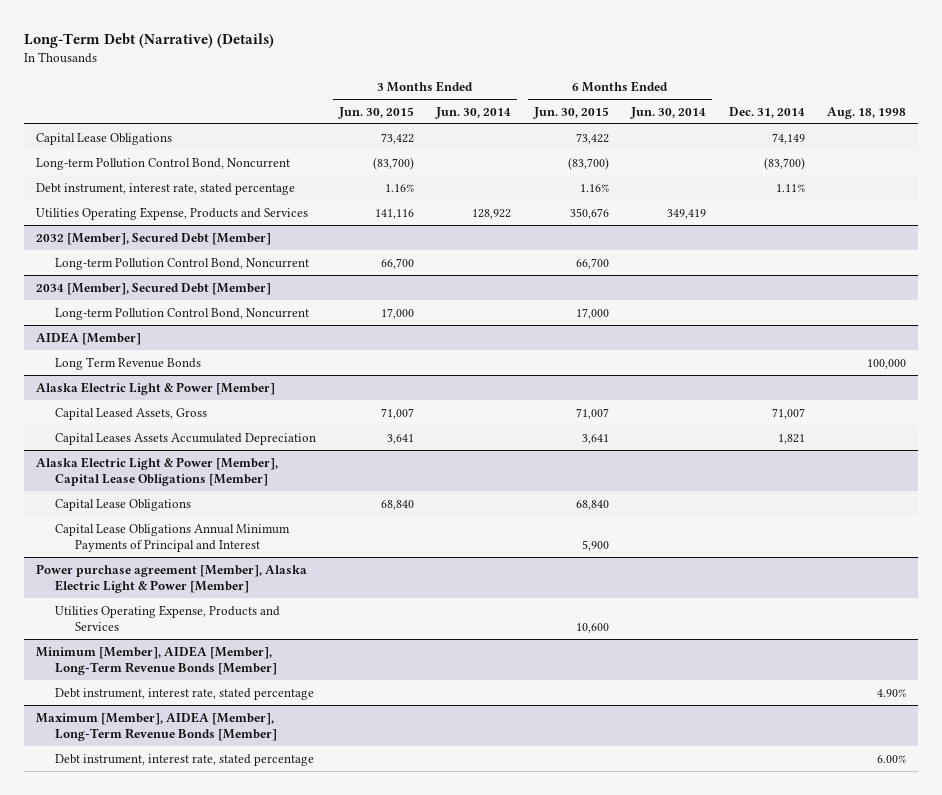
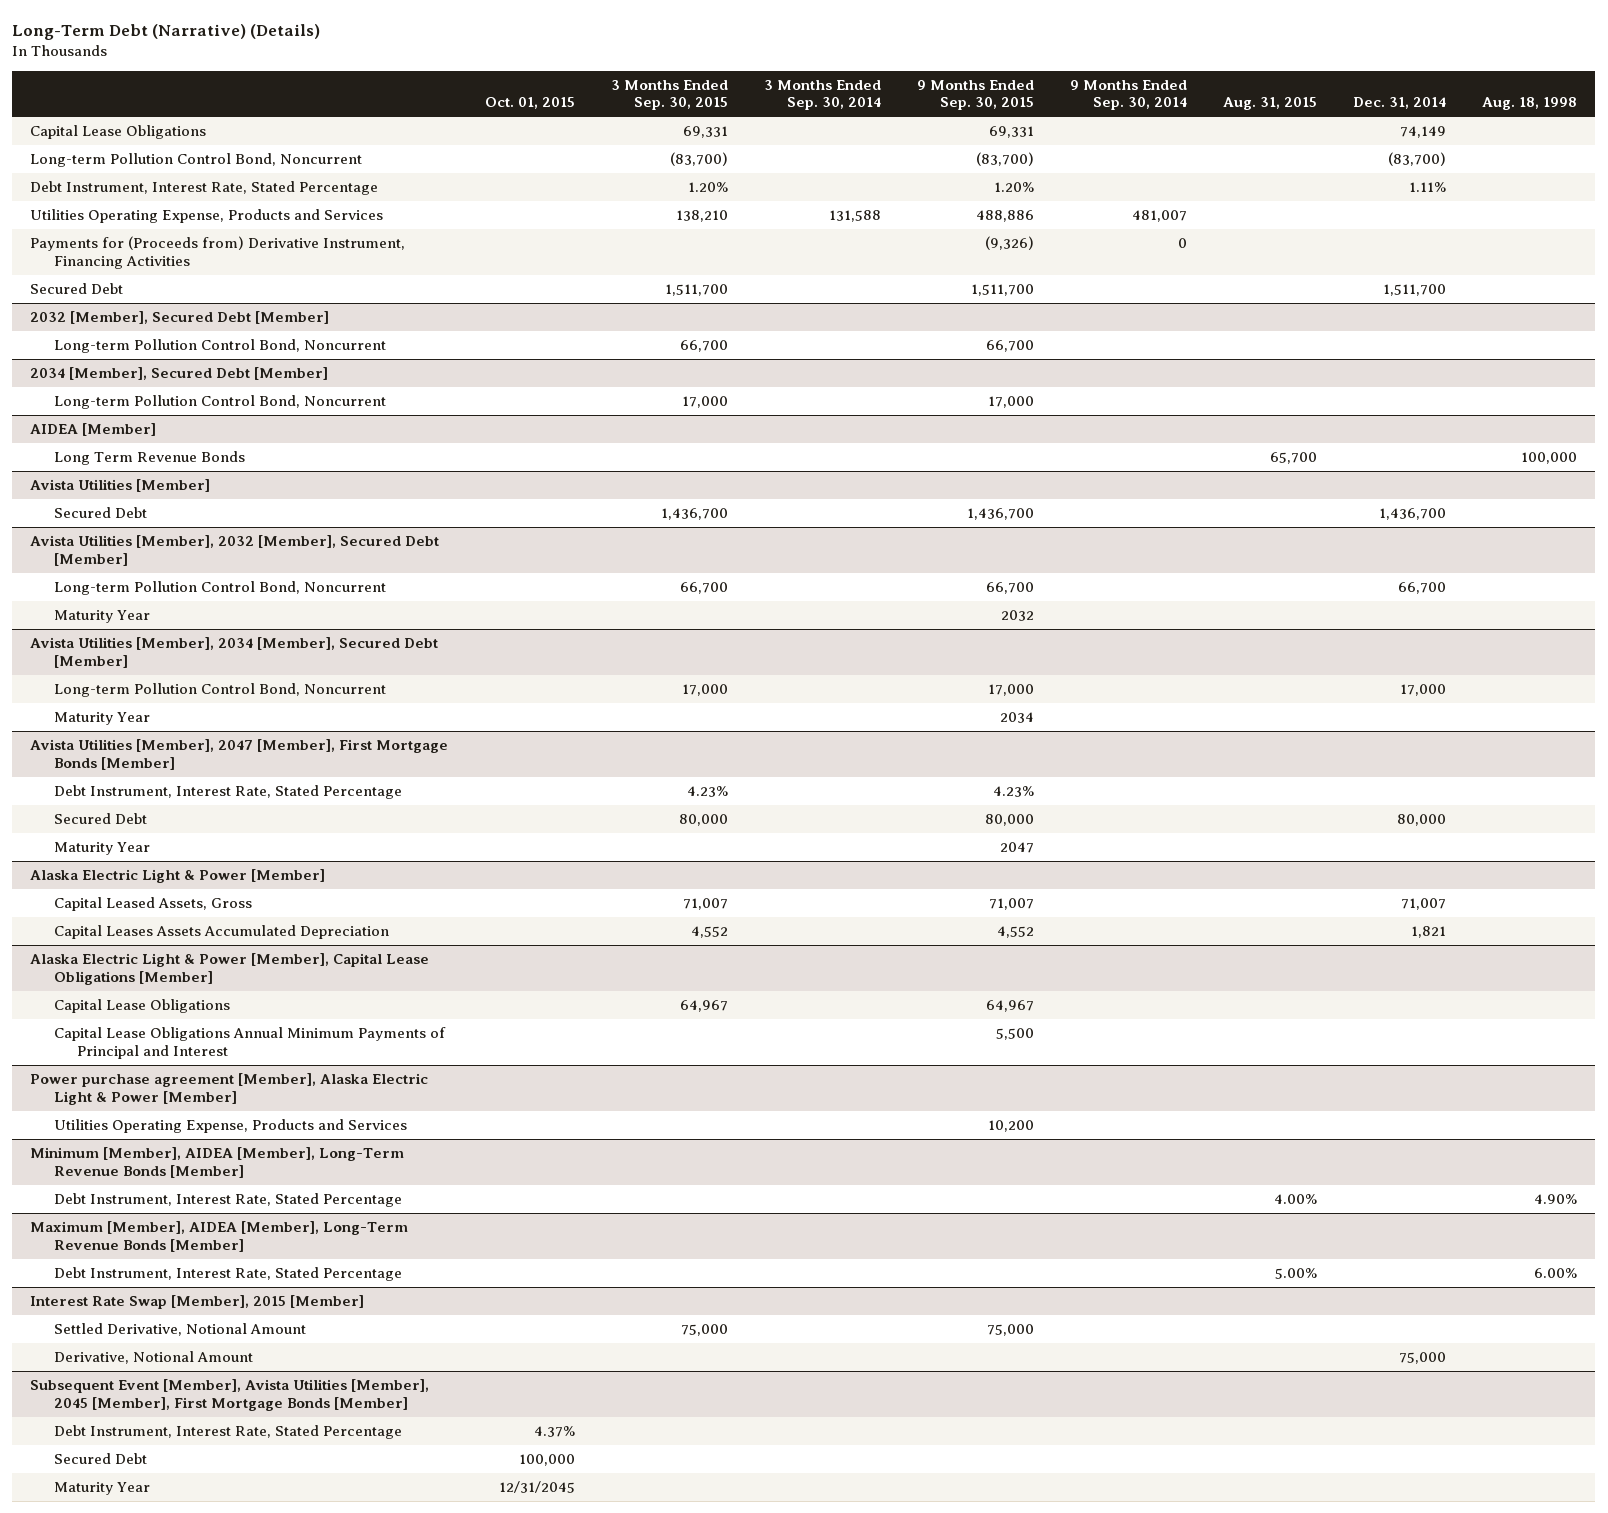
- | 3 Months Ended Jun. 30, 2015 | 3 Months Ended Jun. 30, 2014 | 6 Months Ended Jun. 30, 2015 | 6 Months Ended Jun. 30, 2014 | Dec. 31, 2014 | Aug. 18, 1998
+ | Oct. 01, 2015 | 3 Months Ended Sep. 30, 2015 | 3 Months Ended Sep. 30, 2014 | 9 Months Ended Sep. 30, 2015 | 9 Months Ended Sep. 30, 2014 | Aug. 31, 2015 | Dec. 31, 2014 | Aug. 18, 1998
- Debt instrument, interest rate, stated percentage | 1.16% | | 1.16% | | 1.11% |
+ Debt Instrument, Interest Rate, Stated Percentage | | 1.20% | | 1.20% | | | 1.11% |
+ Payments for (Proceeds from) Derivative Instrument, Financing Activities | | | | (9,326) | 0 | | |
+ Secured Debt | | 1,511,700 | | 1,511,700 | | | 1,511,700 |
+ Avista Utilities [Member]
+ Secured Debt | | 1,436,700 | | 1,436,700 | | | 1,436,700 |
+ Avista Utilities [Member], 2032 [Member], Secured Debt [Member]
+ Long-term Pollution Control Bond, Noncurrent | | 66,700 | | 66,700 | | | 66,700 |
+ Maturity Year | | | | 2032 | | | |
+ Avista Utilities [Member], 2034 [Member], Secured Debt [Member]
+ Long-term Pollution Control Bond, Noncurrent | | 17,000 | | 17,000 | | | 17,000 |
+ Maturity Year | | | | 2034 | | | |
+ Avista Utilities [Member], 2047 [Member], First Mortgage Bonds [Member]
+ Debt Instrument, Interest Rate, Stated Percentage | | 4.23% | | 4.23% | | | |
+ Secured Debt | | 80,000 | | 80,000 | | | 80,000 |
+ Maturity Year | | | | 2047 | | | |
@ Minimum [Member], AIDEA [Member], Long-Term Revenue Bonds [Member]
- Debt instrument, interest rate, stated percentage | | | | | | 4.90%
+ Debt Instrument, Interest Rate, Stated Percentage | | | | | | 4.00% | | 4.90%
@ Maximum [Member], AIDEA [Member], Long-Term Revenue Bonds [Member]
- Debt instrument, interest rate, stated percentage | | | | | | 6.00%
+ Debt Instrument, Interest Rate, Stated Percentage | | | | | | 5.00% | | 6.00%
+ Interest Rate Swap [Member], 2015 [Member]
+ Settled Derivative, Notional Amount | | 75,000 | | 75,000 | | | |
+ Derivative, Notional Amount | | | | | | | 75,000 |
+ Subsequent Event [Member], Avista Utilities [Member], 2045 [Member], First Mortgage Bonds [Member]
+ Debt Instrument, Interest Rate, Stated Percentage | 4.37% | | | | | | |
+ Secured Debt | 100,000 | | | | | | |
+ Maturity Year | 12/31/2045 | | | | | | |

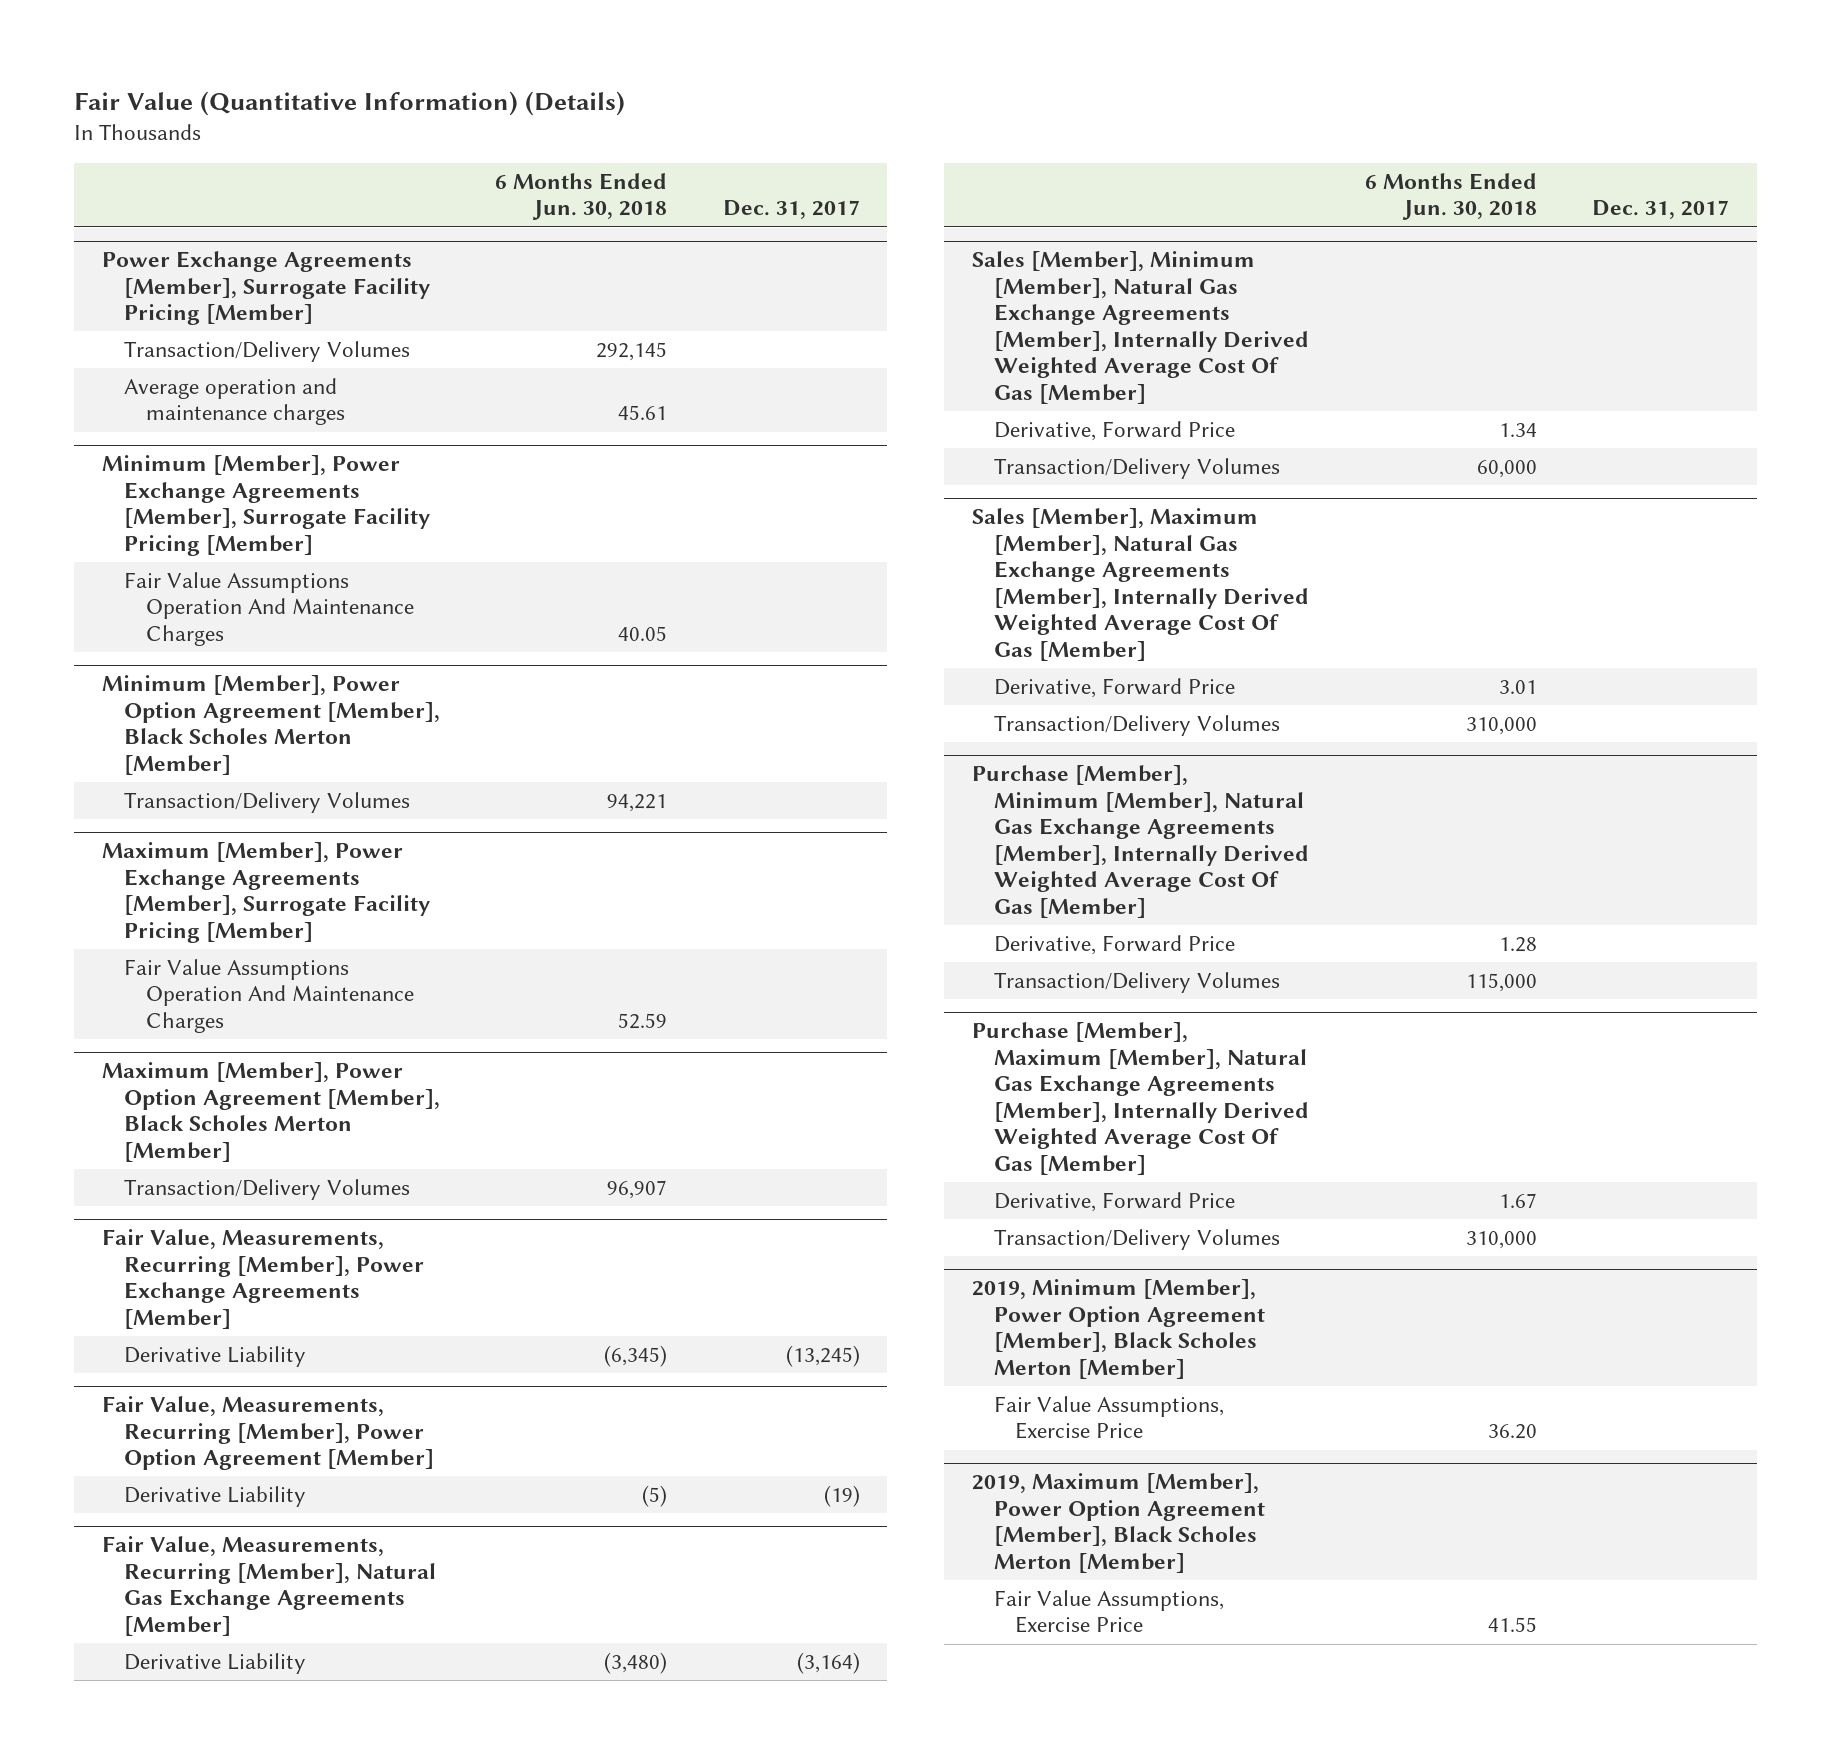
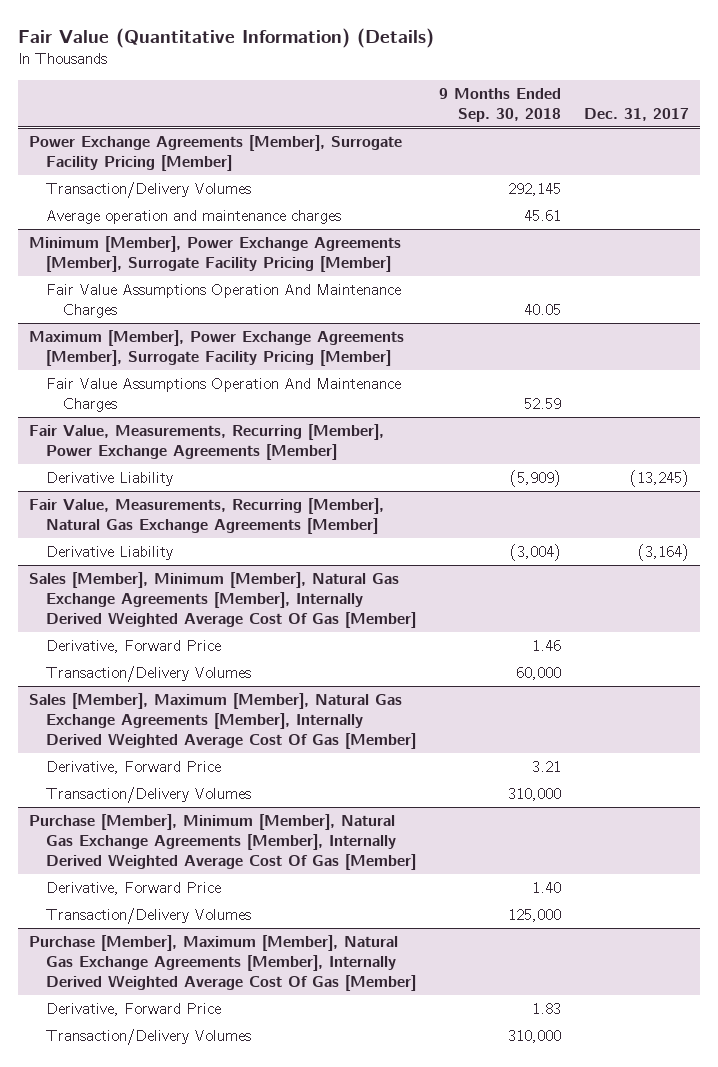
- | 6 Months Ended Jun. 30, 2018 | Dec. 31, 2017
+ | 9 Months Ended Sep. 30, 2018 | Dec. 31, 2017
- Minimum [Member], Power Option Agreement [Member], Black Scholes Merton [Member]
- Transaction/Delivery Volumes | 94,221 |
- Maximum [Member], Power Option Agreement [Member], Black Scholes Merton [Member]
- Transaction/Delivery Volumes | 96,907 |
- Fair Value, Measurements, Recurring [Member], Power Option Agreement [Member]
- Derivative Liability | (5) | (19)
- 2019, Minimum [Member], Power Option Agreement [Member], Black Scholes Merton [Member]
- Fair Value Assumptions, Exercise Price | 36.20 |
- 2019, Maximum [Member], Power Option Agreement [Member], Black Scholes Merton [Member]
- Fair Value Assumptions, Exercise Price | 41.55 |

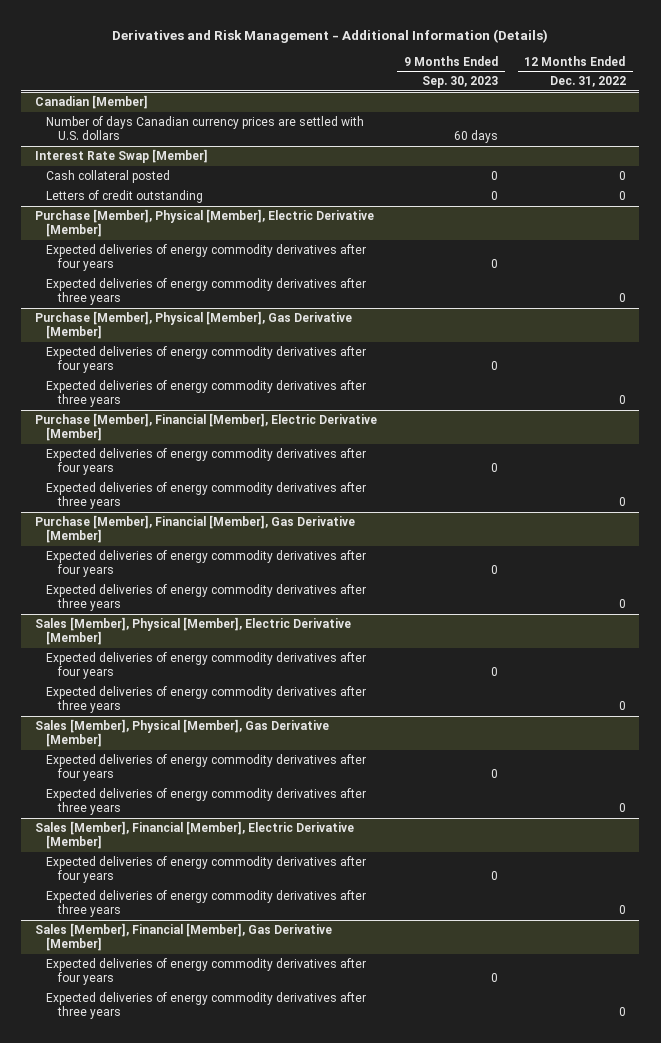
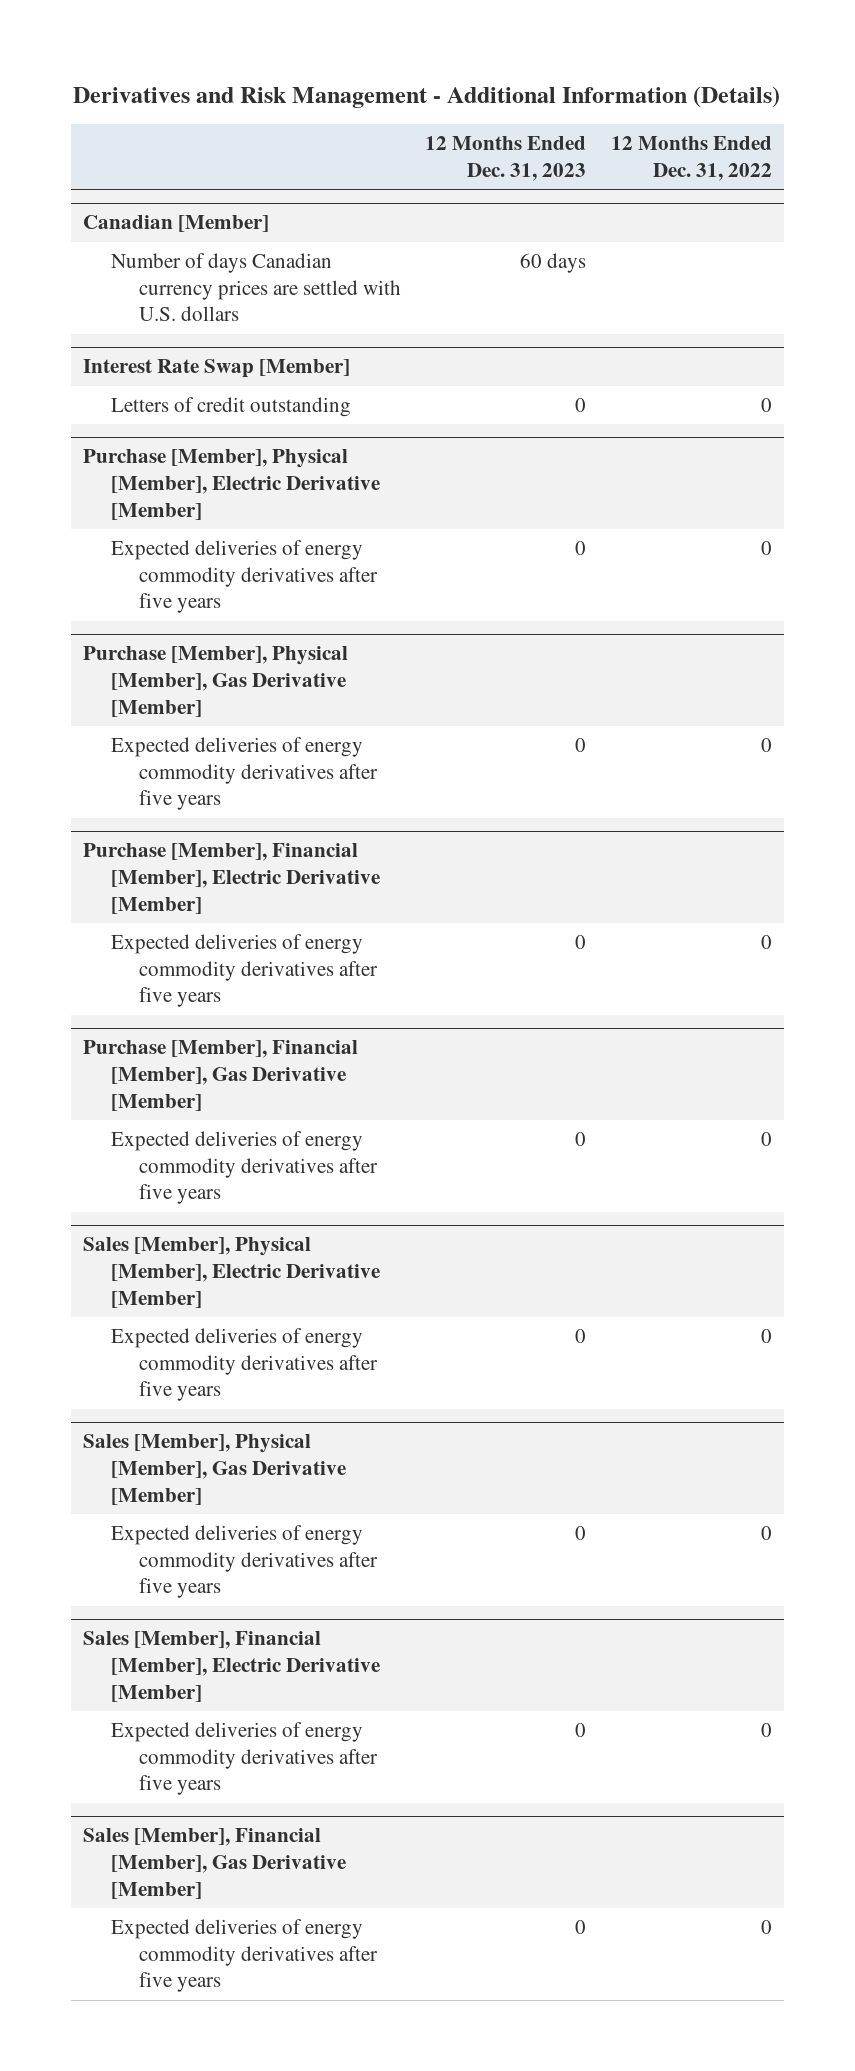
- | 9 Months Ended Sep. 30, 2023 | 12 Months Ended Dec. 31, 2022
+ | 12 Months Ended Dec. 31, 2023 | 12 Months Ended Dec. 31, 2022
@ Interest Rate Swap [Member]
- Cash collateral posted | 0 | 0
@ Purchase [Member], Physical [Member], Electric Derivative [Member]
- Expected deliveries of energy commodity derivatives after four years | 0 |
- Expected deliveries of energy commodity derivatives after three years | | 0
+ Expected deliveries of energy commodity derivatives after five years | 0 | 0
@ Purchase [Member], Physical [Member], Gas Derivative [Member]
- Expected deliveries of energy commodity derivatives after four years | 0 |
- Expected deliveries of energy commodity derivatives after three years | | 0
+ Expected deliveries of energy commodity derivatives after five years | 0 | 0
@ Purchase [Member], Financial [Member], Electric Derivative [Member]
- Expected deliveries of energy commodity derivatives after four years | 0 |
- Expected deliveries of energy commodity derivatives after three years | | 0
+ Expected deliveries of energy commodity derivatives after five years | 0 | 0
@ Purchase [Member], Financial [Member], Gas Derivative [Member]
- Expected deliveries of energy commodity derivatives after four years | 0 |
- Expected deliveries of energy commodity derivatives after three years | | 0
+ Expected deliveries of energy commodity derivatives after five years | 0 | 0
@ Sales [Member], Physical [Member], Electric Derivative [Member]
- Expected deliveries of energy commodity derivatives after four years | 0 |
- Expected deliveries of energy commodity derivatives after three years | | 0
+ Expected deliveries of energy commodity derivatives after five years | 0 | 0
@ Sales [Member], Physical [Member], Gas Derivative [Member]
- Expected deliveries of energy commodity derivatives after four years | 0 |
- Expected deliveries of energy commodity derivatives after three years | | 0
+ Expected deliveries of energy commodity derivatives after five years | 0 | 0
@ Sales [Member], Financial [Member], Electric Derivative [Member]
- Expected deliveries of energy commodity derivatives after four years | 0 |
- Expected deliveries of energy commodity derivatives after three years | | 0
+ Expected deliveries of energy commodity derivatives after five years | 0 | 0
@ Sales [Member], Financial [Member], Gas Derivative [Member]
- Expected deliveries of energy commodity derivatives after four years | 0 |
- Expected deliveries of energy commodity derivatives after three years | | 0
+ Expected deliveries of energy commodity derivatives after five years | 0 | 0

